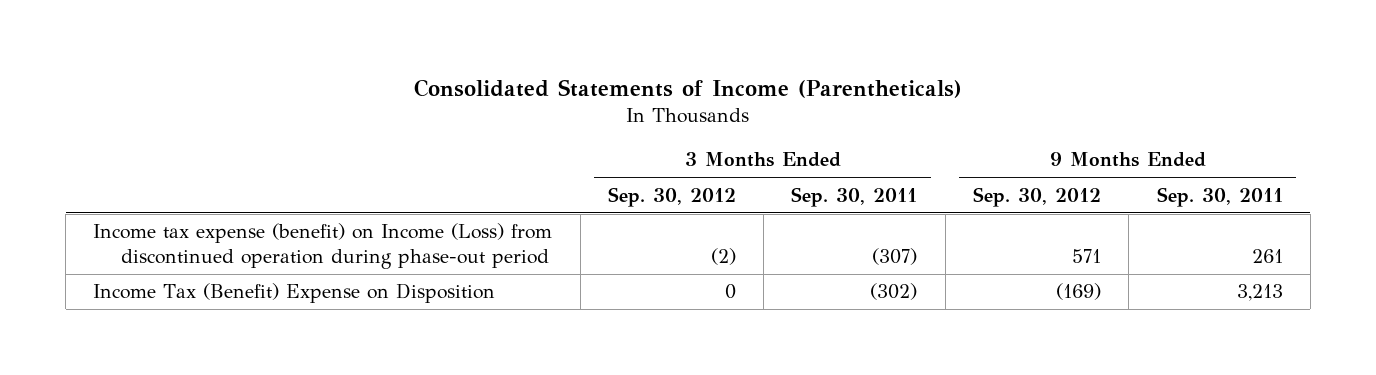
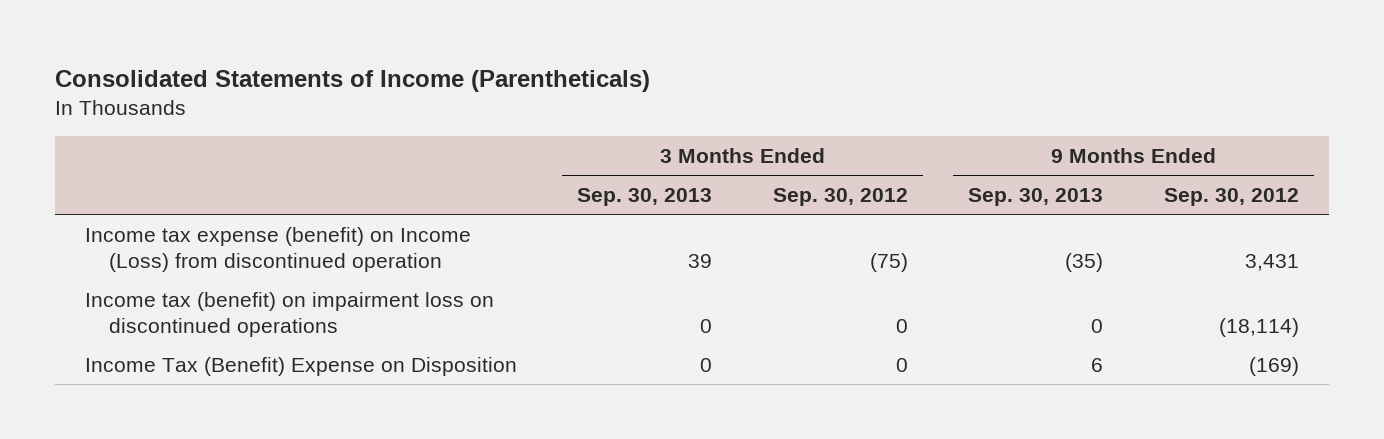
- | 3 Months Ended Sep. 30, 2012 | 3 Months Ended Sep. 30, 2011 | 9 Months Ended Sep. 30, 2012 | 9 Months Ended Sep. 30, 2011
+ | 3 Months Ended Sep. 30, 2013 | 3 Months Ended Sep. 30, 2012 | 9 Months Ended Sep. 30, 2013 | 9 Months Ended Sep. 30, 2012
- Income tax expense (benefit) on Income (Loss) from discontinued operation during phase-out period | (2) | (307) | 571 | 261
+ Income tax expense (benefit) on Income (Loss) from discontinued operation | 39 | (75) | (35) | 3,431
+ Income tax (benefit) on impairment loss on discontinued operations | 0 | 0 | 0 | (18,114)

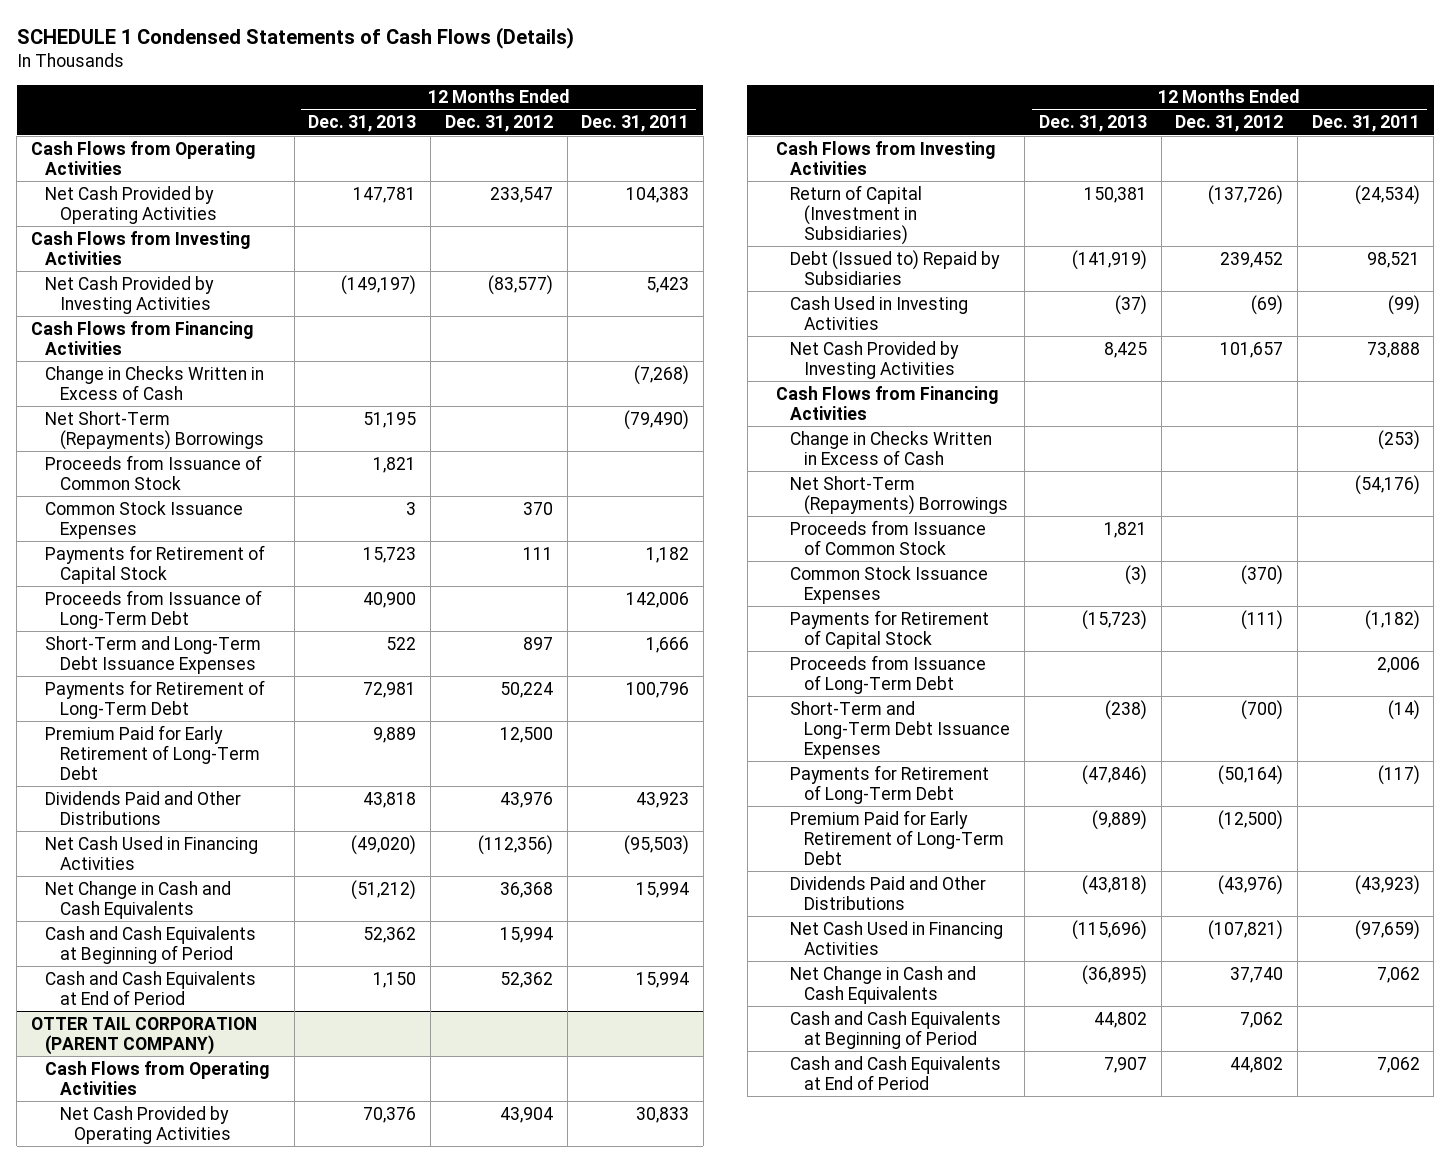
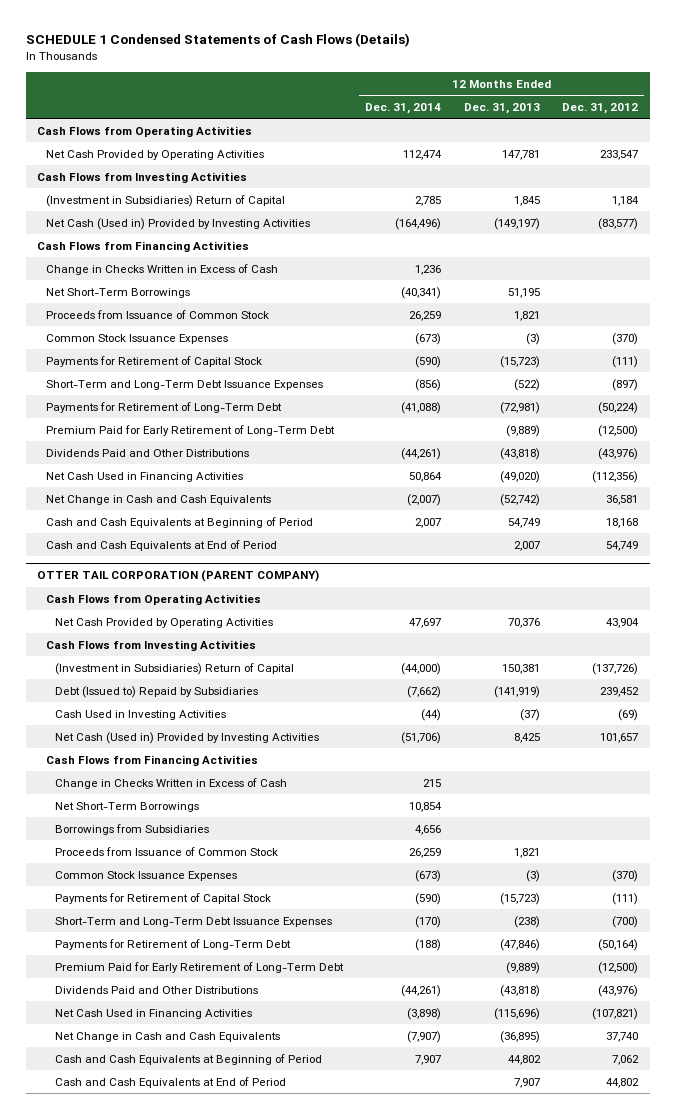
- | 12 Months Ended Dec. 31, 2013 | 12 Months Ended Dec. 31, 2012 | 12 Months Ended Dec. 31, 2011
+ | 12 Months Ended Dec. 31, 2014 | 12 Months Ended Dec. 31, 2013 | 12 Months Ended Dec. 31, 2012
- Net Cash Provided by Investing Activities | (149,197) | (83,577) | 5,423
+ (Investment in Subsidiaries) Return of Capital | 2,785 | 1,845 | 1,184
+ Net Cash (Used in) Provided by Investing Activities | (164,496) | (149,197) | (83,577)
- Net Short-Term (Repayments) Borrowings | 51,195 | | (79,490)
+ Net Short-Term Borrowings | (40,341) | 51,195 |
- Common Stock Issuance Expenses | 3 | 370 |
- Payments for Retirement of Capital Stock | 15,723 | 111 | 1,182
- Proceeds from Issuance of Long-Term Debt | 40,900 | | 142,006
- Short-Term and Long-Term Debt Issuance Expenses | 522 | 897 | 1,666
- Payments for Retirement of Long-Term Debt | 72,981 | 50,224 | 100,796
- Premium Paid for Early Retirement of Long-Term Debt | 9,889 | 12,500 |
- Dividends Paid and Other Distributions | 43,818 | 43,976 | 43,923
+ Common Stock Issuance Expenses | (673) | (3) | (370)
+ Payments for Retirement of Capital Stock | (590) | (15,723) | (111)
+ Short-Term and Long-Term Debt Issuance Expenses | (856) | (522) | (897)
+ Payments for Retirement of Long-Term Debt | (41,088) | (72,981) | (50,224)
+ Premium Paid for Early Retirement of Long-Term Debt | | (9,889) | (12,500)
+ Dividends Paid and Other Distributions | (44,261) | (43,818) | (43,976)
- Net Change in Cash and Cash Equivalents | (51,212) | 36,368 | 15,994
- Cash and Cash Equivalents at Beginning of Period | 52,362 | 15,994 |
- Cash and Cash Equivalents at End of Period | 1,150 | 52,362 | 15,994
+ Net Change in Cash and Cash Equivalents | (2,007) | (52,742) | 36,581
+ Cash and Cash Equivalents at Beginning of Period | 2,007 | 54,749 | 18,168
+ Cash and Cash Equivalents at End of Period | | 2,007 | 54,749
@ OTTER TAIL CORPORATION (PARENT COMPANY)
- Return of Capital (Investment in Subsidiaries) | 150,381 | (137,726) | (24,534)
+ (Investment in Subsidiaries) Return of Capital | (44,000) | 150,381 | (137,726)
- Net Cash Provided by Investing Activities | 8,425 | 101,657 | 73,888
+ Net Cash (Used in) Provided by Investing Activities | (51,706) | 8,425 | 101,657
- Net Short-Term (Repayments) Borrowings | | | (54,176)
+ Net Short-Term Borrowings | 10,854 | |
+ Borrowings from Subsidiaries | 4,656 | |
- Proceeds from Issuance of Long-Term Debt | | | 2,006

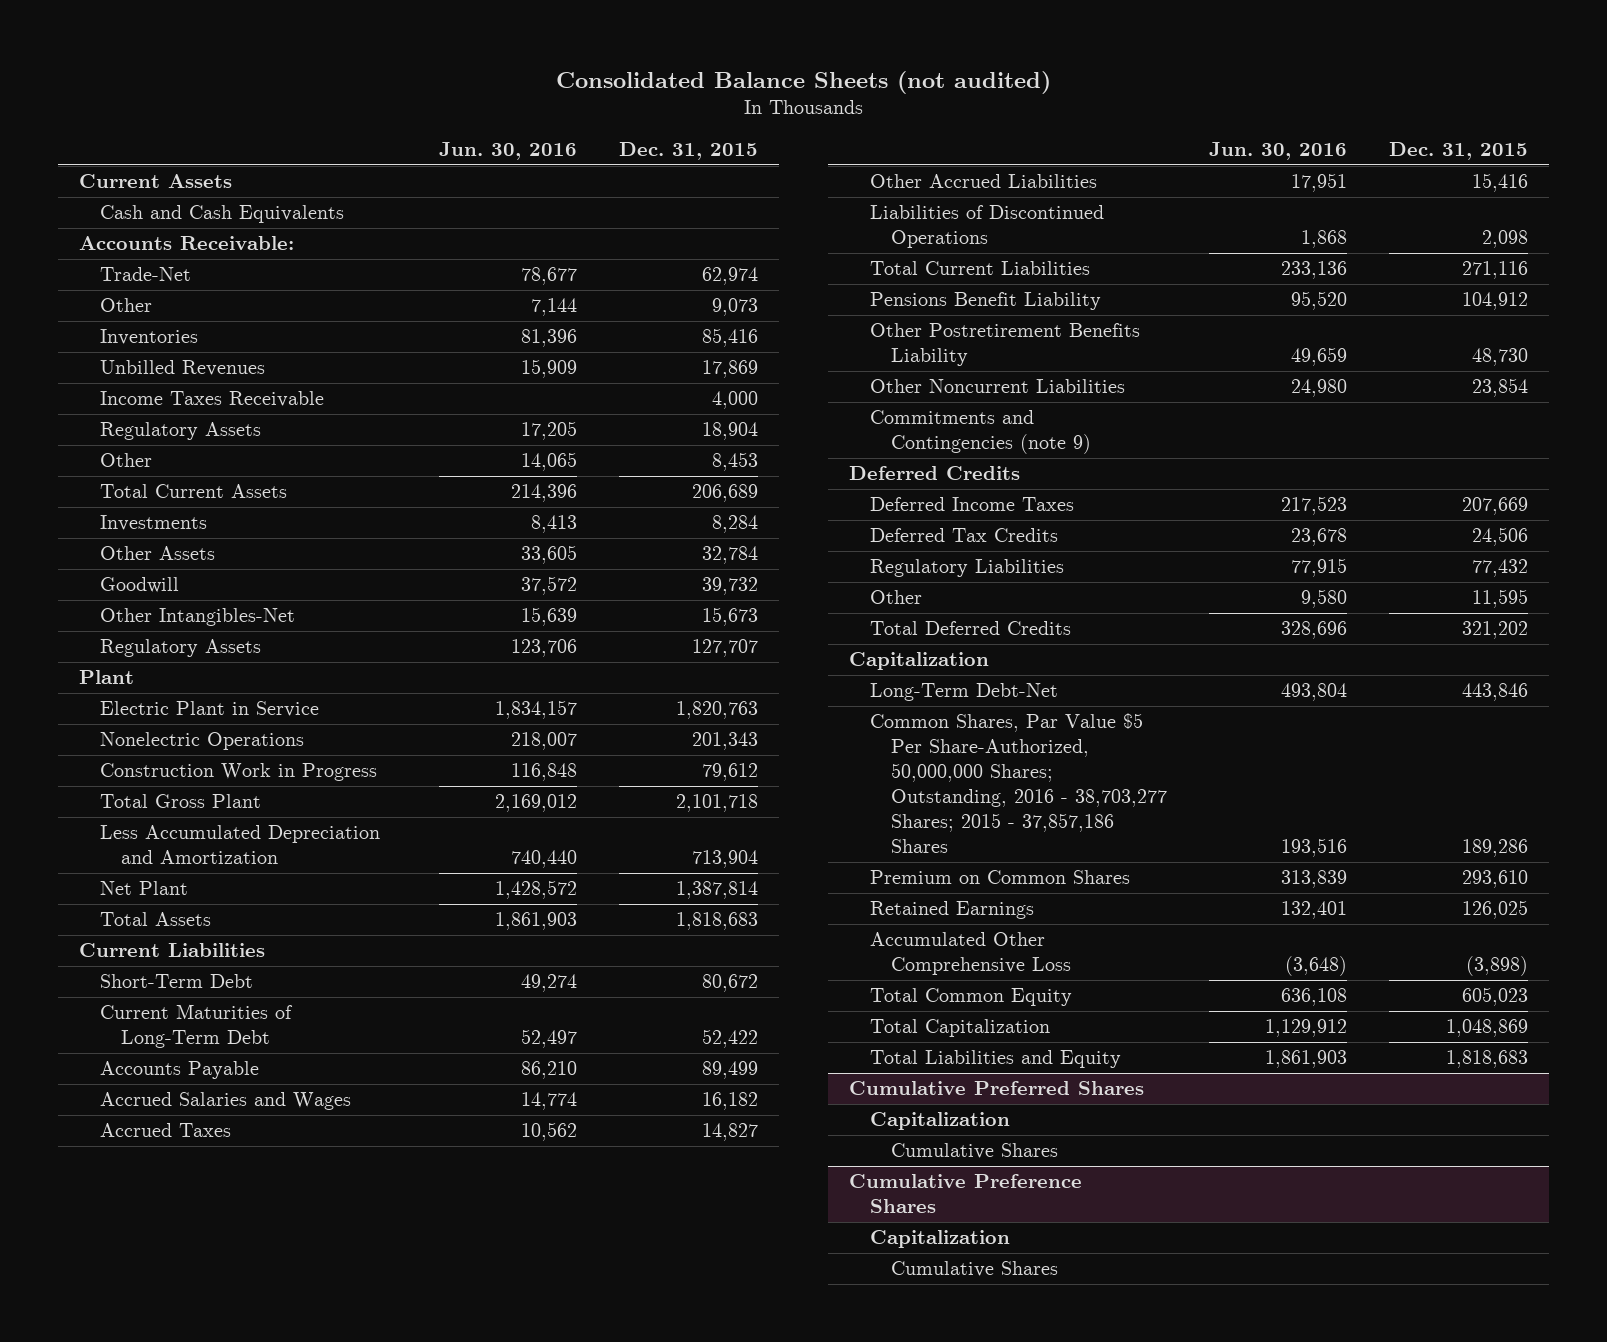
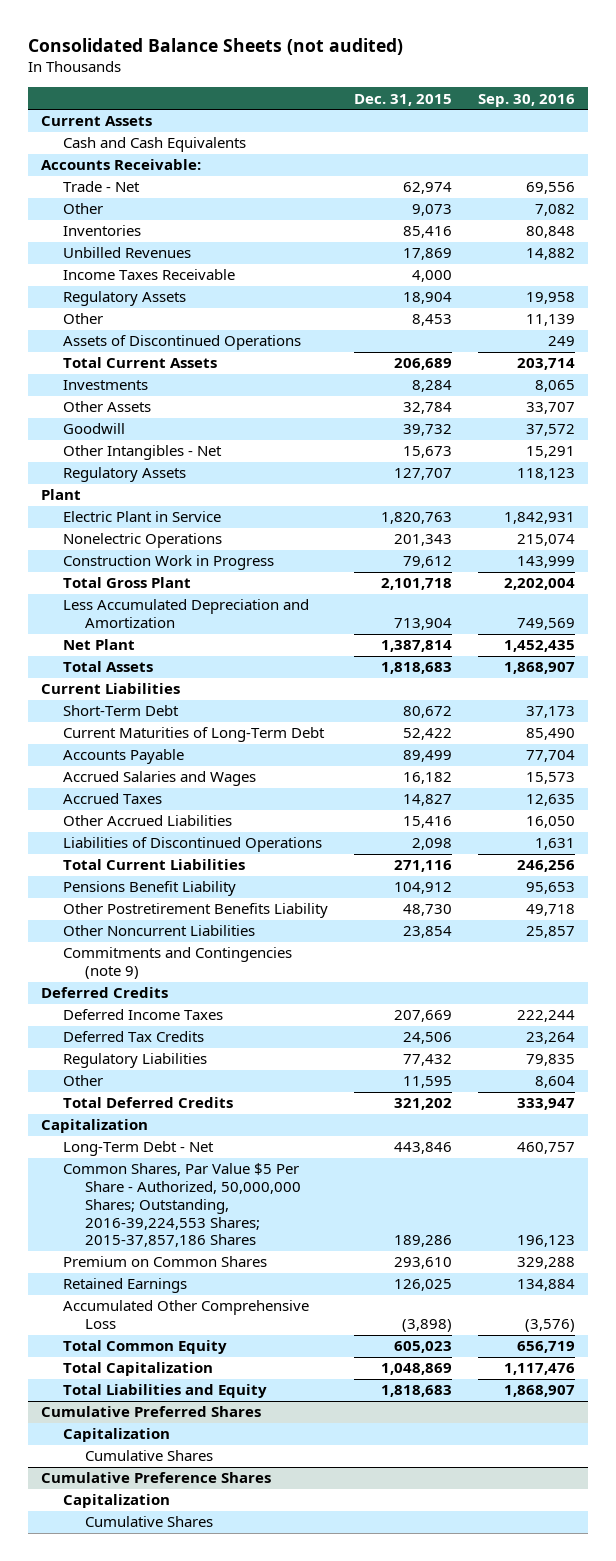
- | Jun. 30, 2016 | Dec. 31, 2015
+ | Dec. 31, 2015 | Sep. 30, 2016
- Trade-Net | 78,677 | 62,974
+ Trade - Net | 62,974 | 69,556
+ Assets of Discontinued Operations | | 249
- Other Intangibles-Net | 15,639 | 15,673
+ Other Intangibles - Net | 15,673 | 15,291
- Long-Term Debt-Net | 493,804 | 443,846
- Common Shares, Par Value $5 Per Share-Authorized, 50,000,000 Shares; Outstanding, 2016 - 38,703,277 Shares; 2015 - 37,857,186 Shares | 193,516 | 189,286
+ Long-Term Debt - Net | 443,846 | 460,757
+ Common Shares, Par Value $5 Per Share - Authorized, 50,000,000 Shares; Outstanding, 2016-39,224,553 Shares; 2015-37,857,186 Shares | 189,286 | 196,123

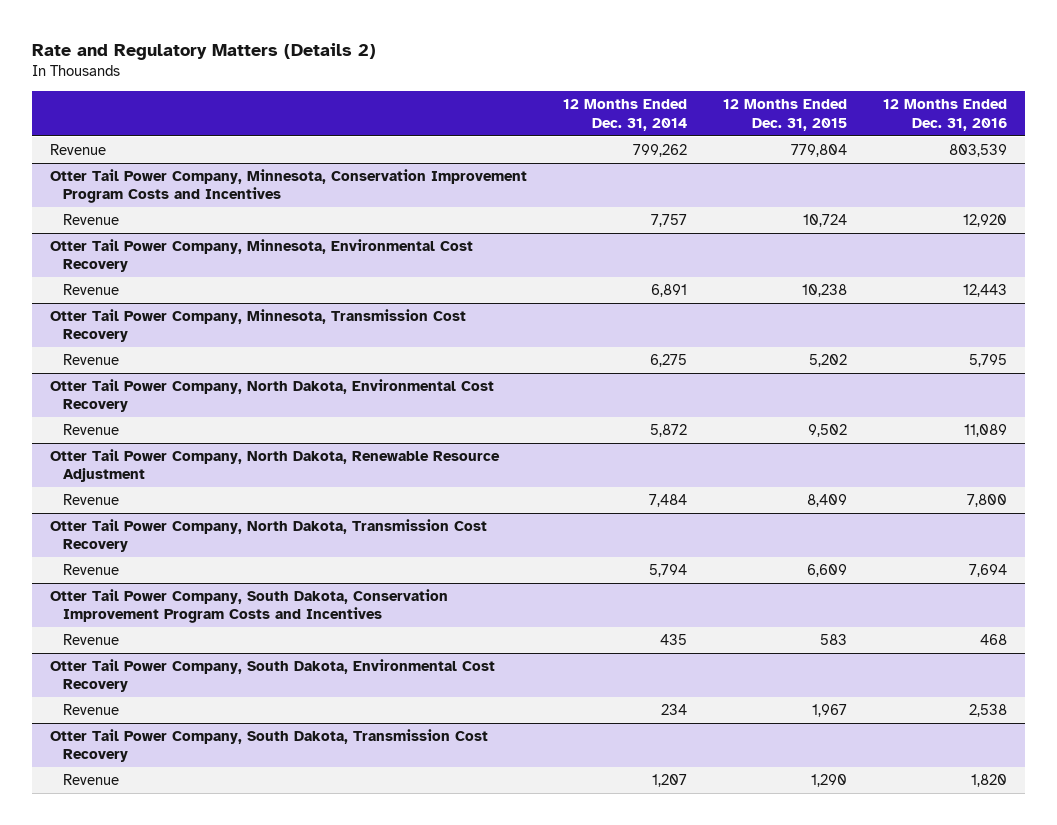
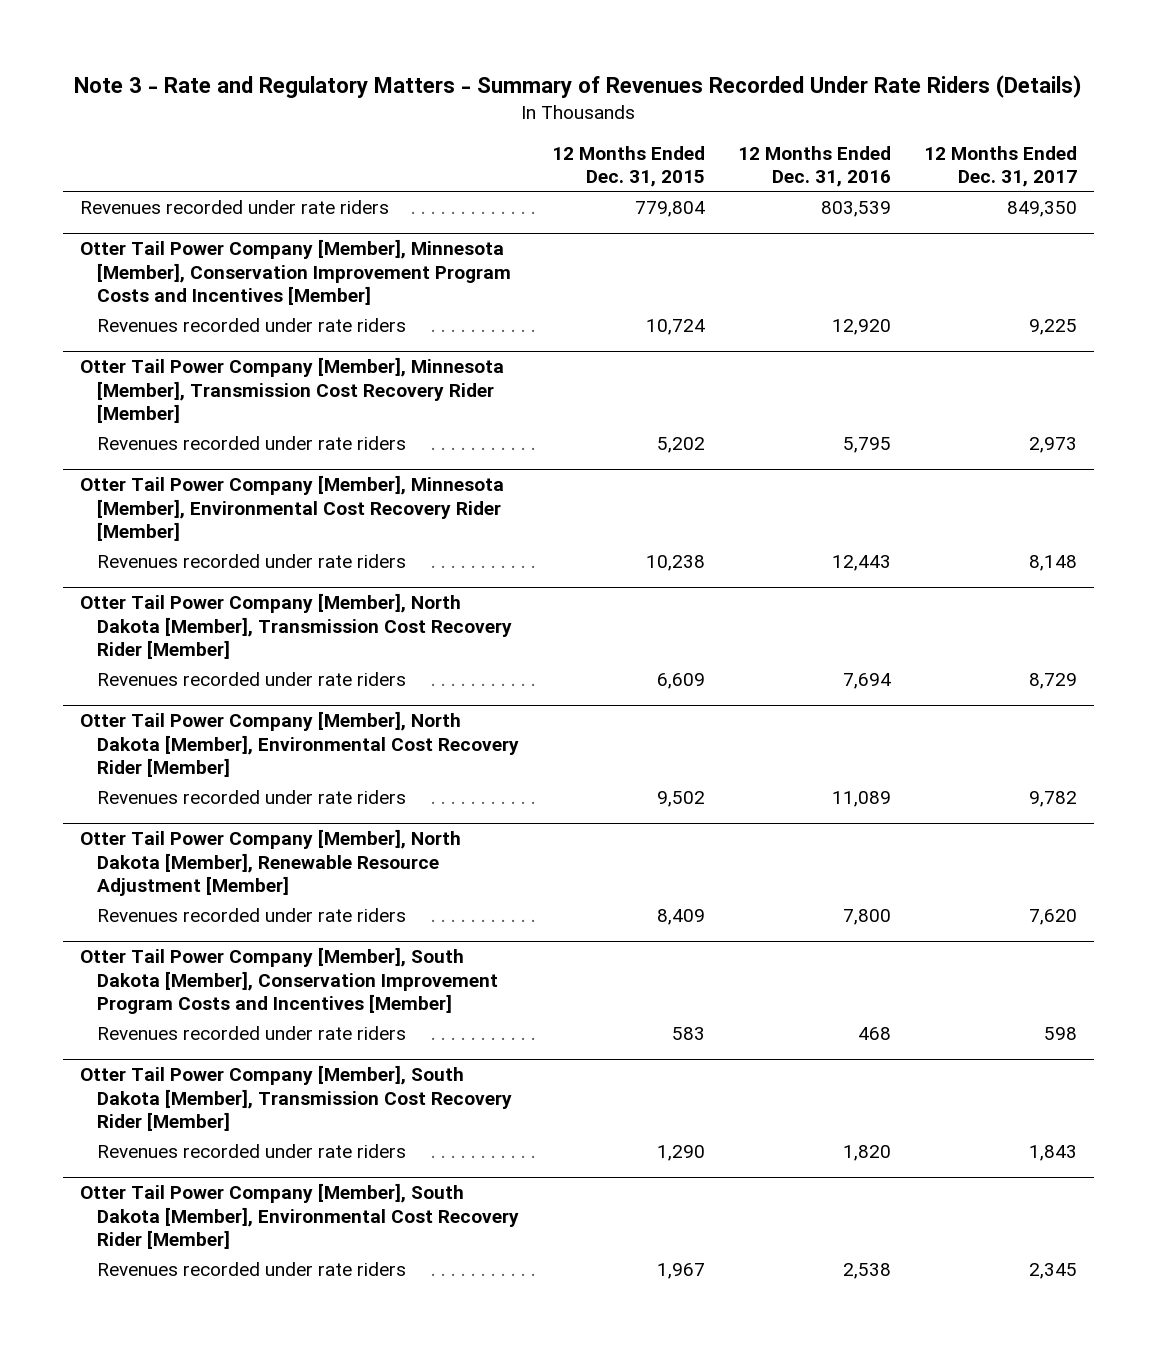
- Rate and Regulatory Matters (Details 2)
+ Note 3 - Rate and Regulatory Matters - Summary of Revenues Recorded Under Rate Riders (Details)
- | 12 Months Ended Dec. 31, 2014 | 12 Months Ended Dec. 31, 2015 | 12 Months Ended Dec. 31, 2016
+ | 12 Months Ended Dec. 31, 2015 | 12 Months Ended Dec. 31, 2016 | 12 Months Ended Dec. 31, 2017
- Revenue | 799,262 | 779,804 | 803,539
- Otter Tail Power Company, Minnesota, Conservation Improvement Program Costs and Incentives
- Revenue | 7,757 | 10,724 | 12,920
- Otter Tail Power Company, Minnesota, Environmental Cost Recovery
- Revenue | 6,891 | 10,238 | 12,443
- Otter Tail Power Company, Minnesota, Transmission Cost Recovery
- Revenue | 6,275 | 5,202 | 5,795
- Otter Tail Power Company, North Dakota, Environmental Cost Recovery
- Revenue | 5,872 | 9,502 | 11,089
- Otter Tail Power Company, North Dakota, Renewable Resource Adjustment
- Revenue | 7,484 | 8,409 | 7,800
- Otter Tail Power Company, North Dakota, Transmission Cost Recovery
- Revenue | 5,794 | 6,609 | 7,694
- Otter Tail Power Company, South Dakota, Conservation Improvement Program Costs and Incentives
- Revenue | 435 | 583 | 468
- Otter Tail Power Company, South Dakota, Environmental Cost Recovery
- Revenue | 234 | 1,967 | 2,538
- Otter Tail Power Company, South Dakota, Transmission Cost Recovery
- Revenue | 1,207 | 1,290 | 1,820
+ Revenues recorded under rate riders | 779,804 | 803,539 | 849,350
+ Otter Tail Power Company [Member], Minnesota [Member], Conservation Improvement Program Costs and Incentives [Member]
+ Revenues recorded under rate riders | 10,724 | 12,920 | 9,225
+ Otter Tail Power Company [Member], Minnesota [Member], Transmission Cost Recovery Rider [Member]
+ Revenues recorded under rate riders | 5,202 | 5,795 | 2,973
+ Otter Tail Power Company [Member], Minnesota [Member], Environmental Cost Recovery Rider [Member]
+ Revenues recorded under rate riders | 10,238 | 12,443 | 8,148
+ Otter Tail Power Company [Member], North Dakota [Member], Transmission Cost Recovery Rider [Member]
+ Revenues recorded under rate riders | 6,609 | 7,694 | 8,729
+ Otter Tail Power Company [Member], North Dakota [Member], Environmental Cost Recovery Rider [Member]
+ Revenues recorded under rate riders | 9,502 | 11,089 | 9,782
+ Otter Tail Power Company [Member], North Dakota [Member], Renewable Resource Adjustment [Member]
+ Revenues recorded under rate riders | 8,409 | 7,800 | 7,620
+ Otter Tail Power Company [Member], South Dakota [Member], Conservation Improvement Program Costs and Incentives [Member]
+ Revenues recorded under rate riders | 583 | 468 | 598
+ Otter Tail Power Company [Member], South Dakota [Member], Transmission Cost Recovery Rider [Member]
+ Revenues recorded under rate riders | 1,290 | 1,820 | 1,843
+ Otter Tail Power Company [Member], South Dakota [Member], Environmental Cost Recovery Rider [Member]
+ Revenues recorded under rate riders | 1,967 | 2,538 | 2,345

